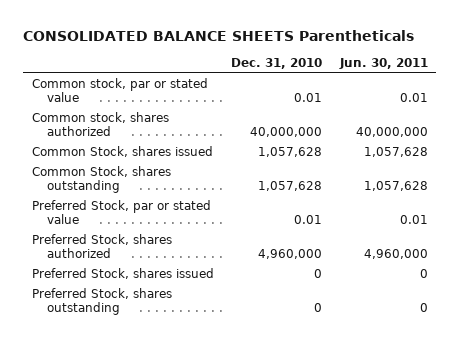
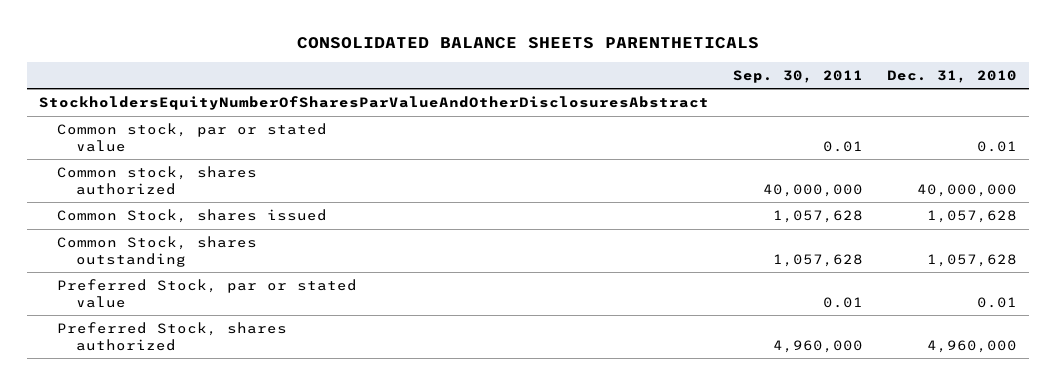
- CONSOLIDATED BALANCE SHEETS Parentheticals
+ CONSOLIDATED BALANCE SHEETS PARENTHETICALS
- | Dec. 31, 2010 | Jun. 30, 2011
+ | Sep. 30, 2011 | Dec. 31, 2010
+ StockholdersEquityNumberOfSharesParValueAndOtherDisclosuresAbstract
- Preferred Stock, shares issued | 0 | 0
- Preferred Stock, shares outstanding | 0 | 0

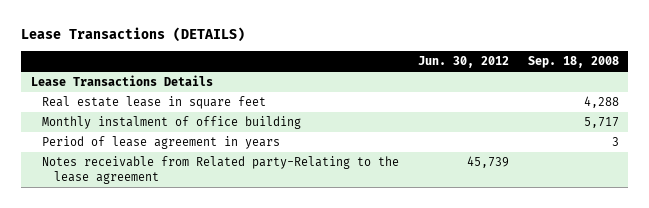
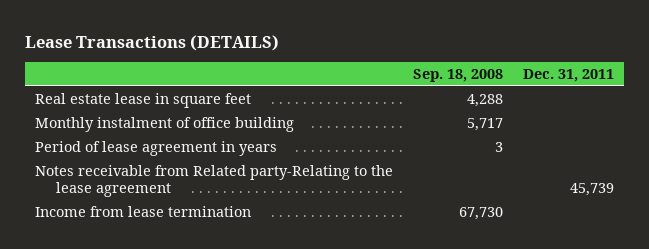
- | Jun. 30, 2012 | Sep. 18, 2008
+ | Sep. 18, 2008 | Dec. 31, 2011
- Lease Transactions Details
+ Income from lease termination | 67,730 |

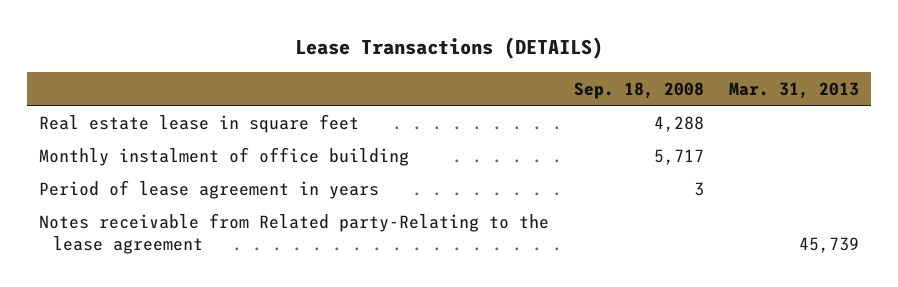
- | Sep. 18, 2008 | Dec. 31, 2011
+ | Sep. 18, 2008 | Mar. 31, 2013
- Income from lease termination | 67,730 |

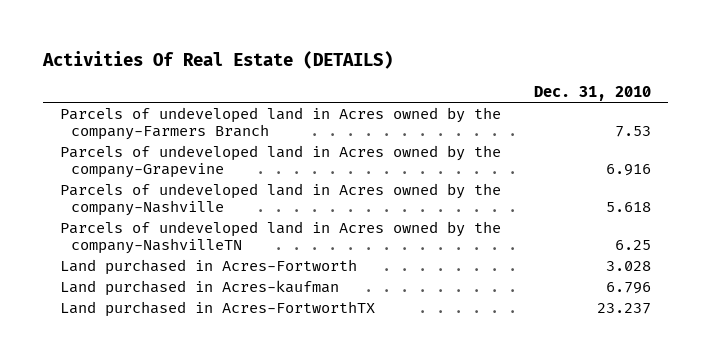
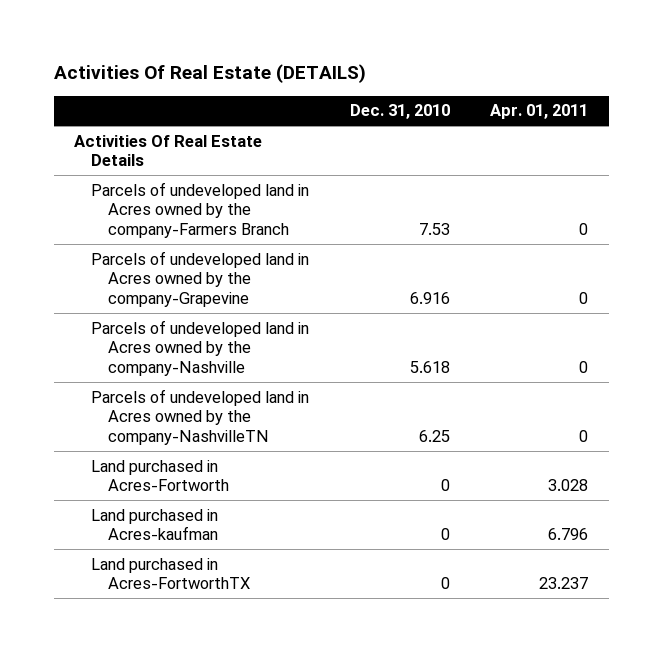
- | Dec. 31, 2010
+ | Dec. 31, 2010 | Apr. 01, 2011
+ Activities Of Real Estate Details
- Land purchased in Acres-Fortworth | 3.028
- Land purchased in Acres-kaufman | 6.796
- Land purchased in Acres-FortworthTX | 23.237
+ Land purchased in Acres-Fortworth | 0 | 3.028
+ Land purchased in Acres-kaufman | 0 | 6.796
+ Land purchased in Acres-FortworthTX | 0 | 23.237

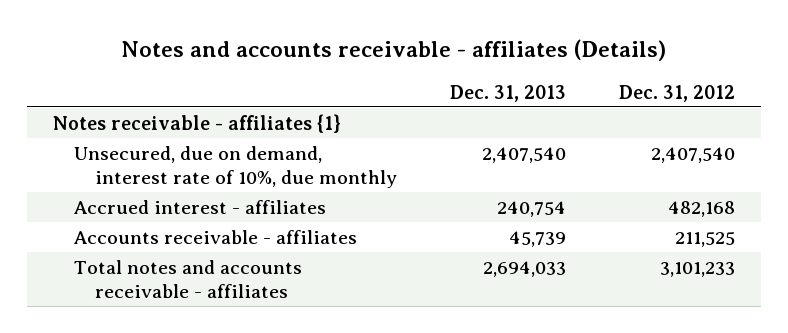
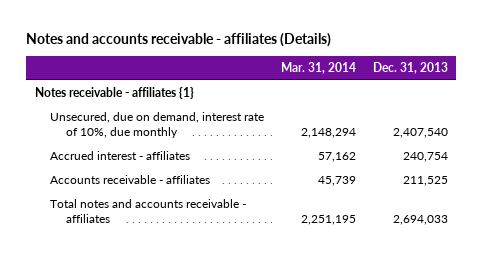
- | Dec. 31, 2013 | Dec. 31, 2012
+ | Mar. 31, 2014 | Dec. 31, 2013
- Accounts receivable - affiliates | 45,739 | 211,525
+ Accounts receivable - affiliates | 45,739 | 211,525

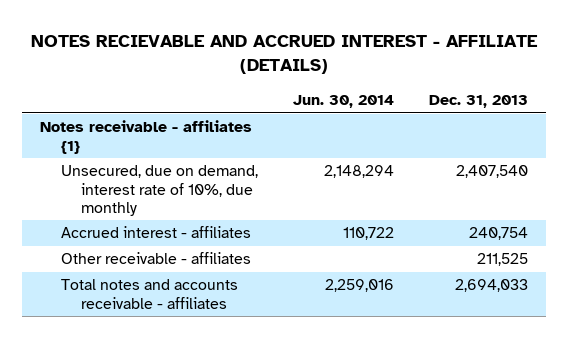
- Notes and accounts receivable - affiliates (Details)
+ NOTES RECIEVABLE AND ACCRUED INTEREST - AFFILIATE (DETAILS)
- | Mar. 31, 2014 | Dec. 31, 2013
+ | Jun. 30, 2014 | Dec. 31, 2013
- Accounts receivable - affiliates | 45,739 | 211,525
+ Other receivable - affiliates | | 211,525

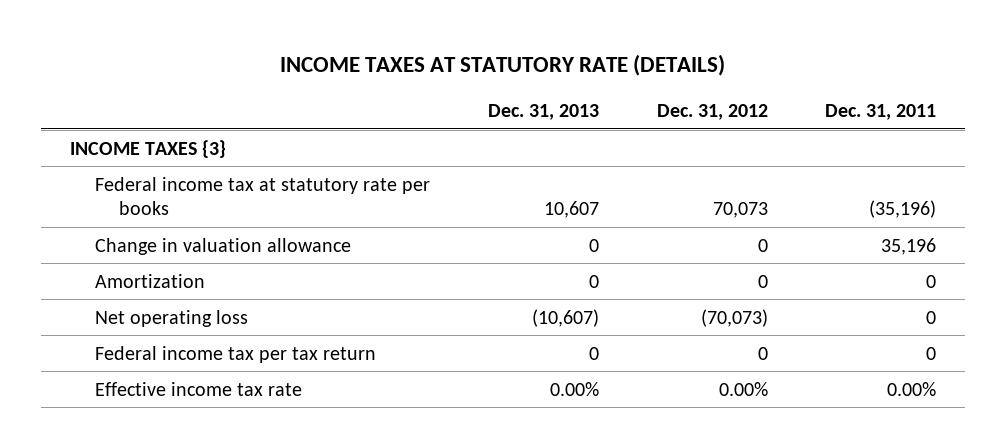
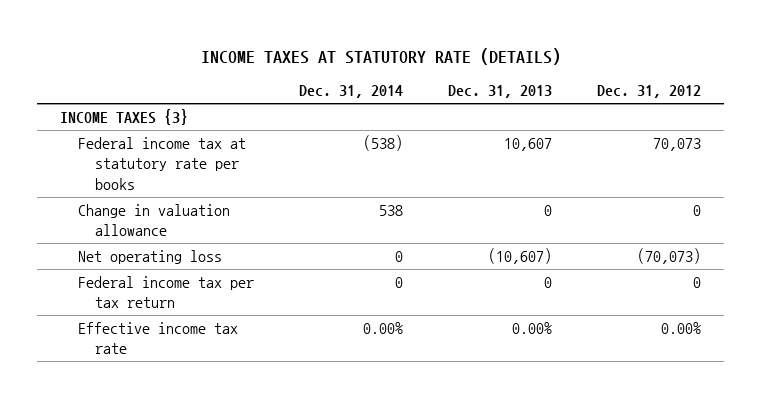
- | Dec. 31, 2013 | Dec. 31, 2012 | Dec. 31, 2011
+ | Dec. 31, 2014 | Dec. 31, 2013 | Dec. 31, 2012
- Amortization | 0 | 0 | 0

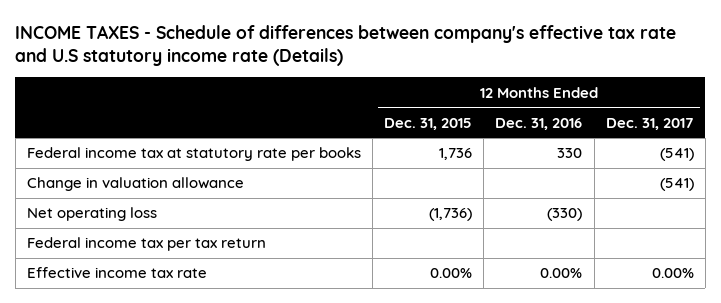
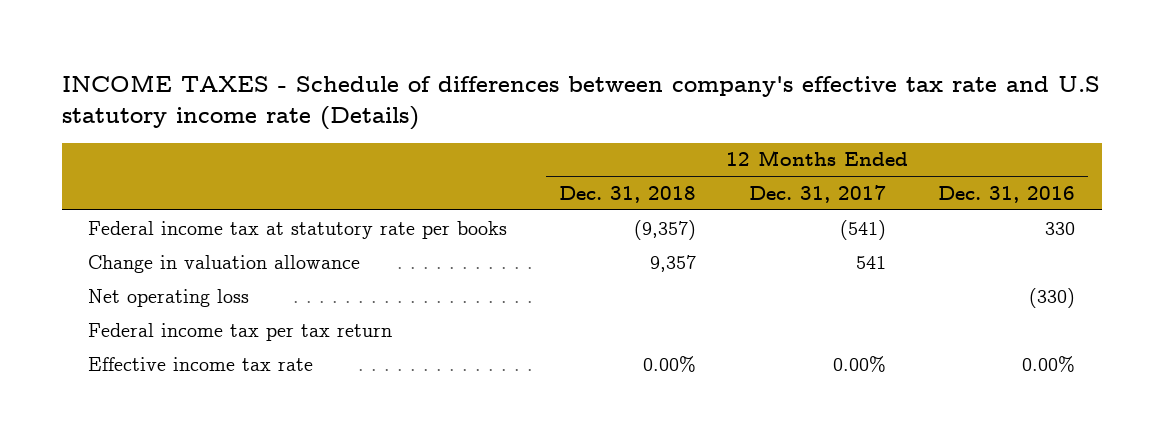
- | 12 Months Ended Dec. 31, 2015 | 12 Months Ended Dec. 31, 2016 | 12 Months Ended Dec. 31, 2017
+ | 12 Months Ended Dec. 31, 2018 | 12 Months Ended Dec. 31, 2017 | 12 Months Ended Dec. 31, 2016
- Change in valuation allowance | | | (541)
+ Change in valuation allowance | 9,357 | 541 |

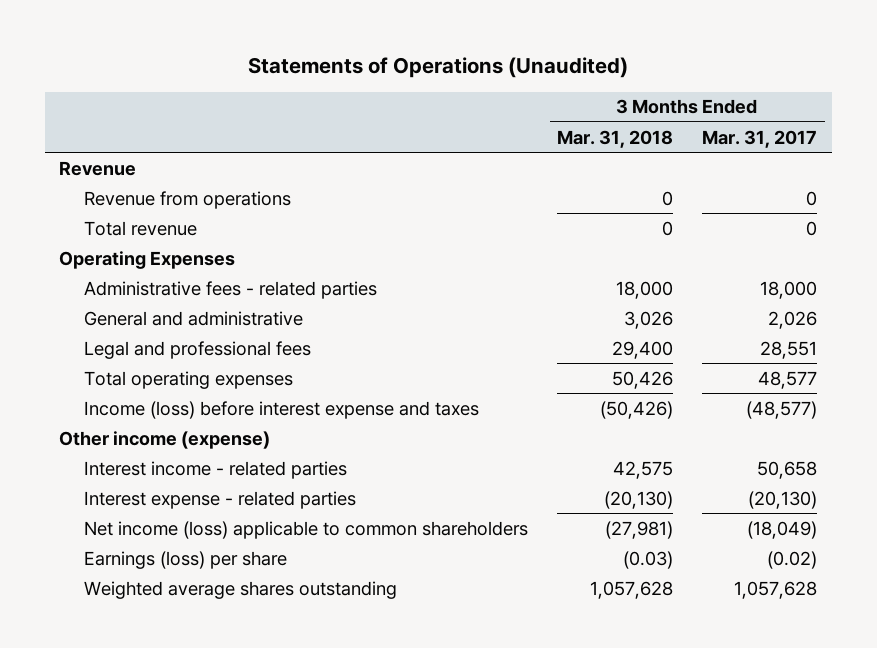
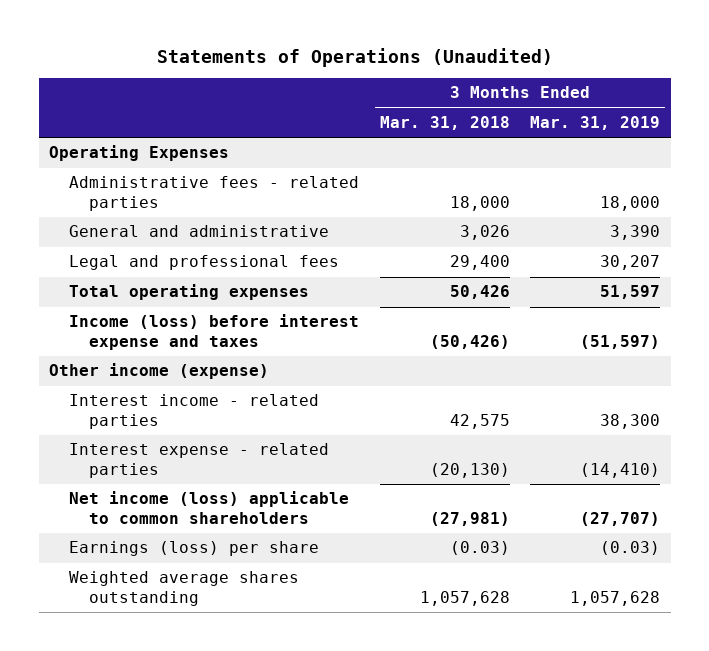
- | 3 Months Ended Mar. 31, 2018 | 3 Months Ended Mar. 31, 2017
+ | 3 Months Ended Mar. 31, 2018 | 3 Months Ended Mar. 31, 2019
- Revenue
- Revenue from operations | 0 | 0
- Total revenue | 0 | 0

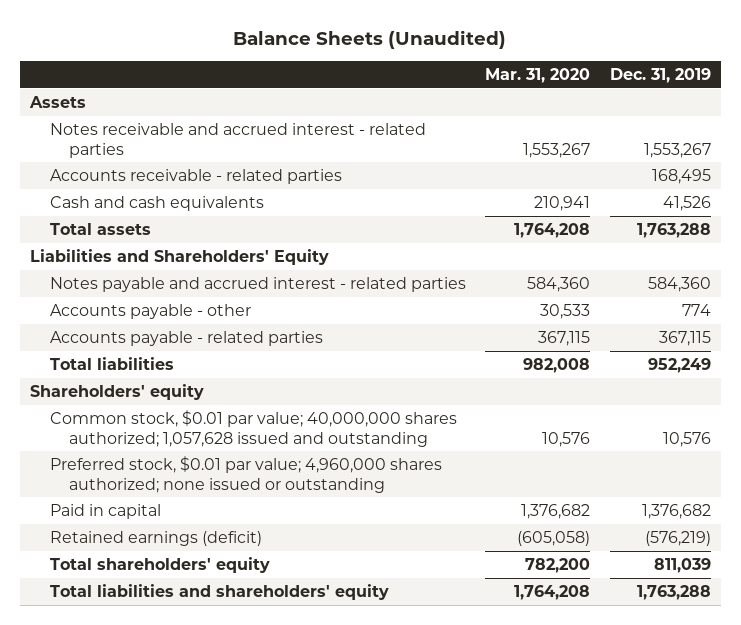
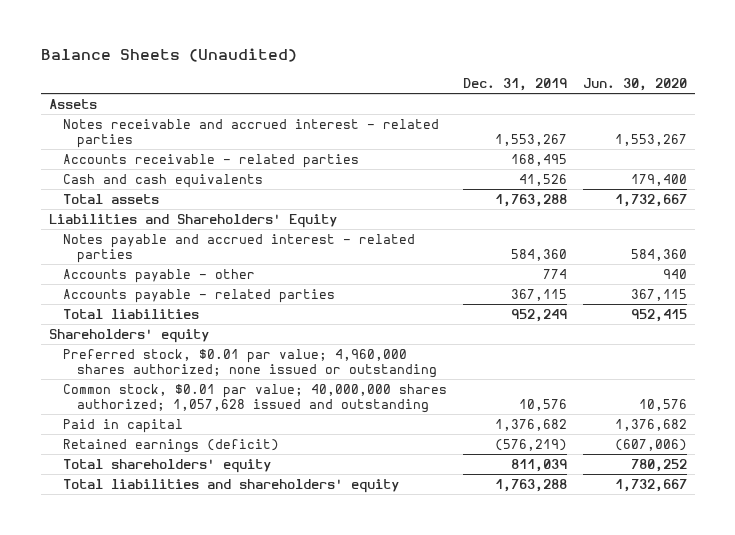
- | Mar. 31, 2020 | Dec. 31, 2019
+ | Dec. 31, 2019 | Jun. 30, 2020
moved down: Common stock, $0.01 par value; 40,000,000 shares authorized; 1,057,628 issued and outstanding | 10,576 | 10,576

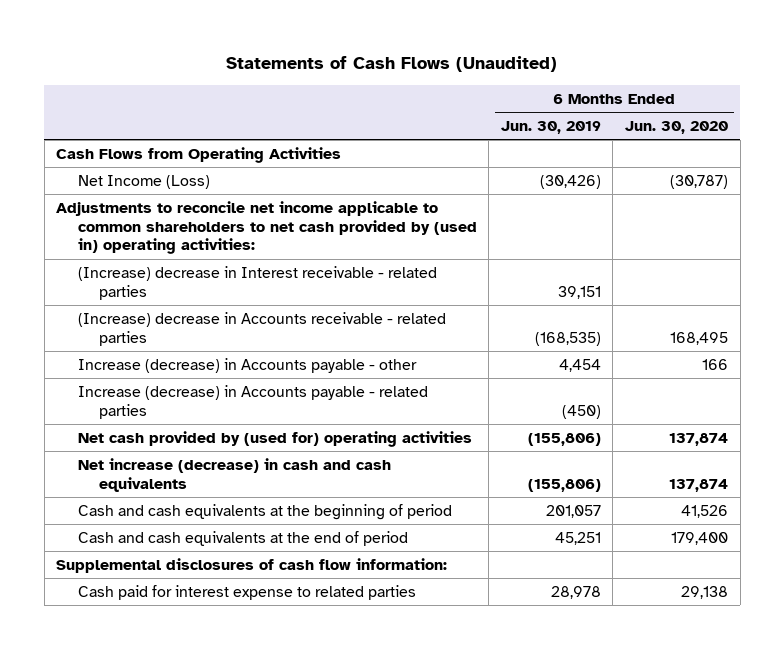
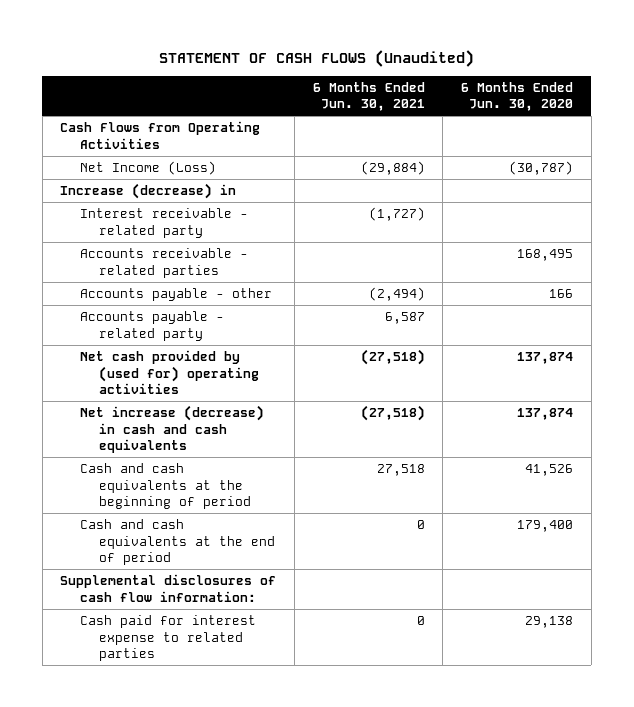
- Statements of Cash Flows (Unaudited)
+ STATEMENT OF CASH FLOWS (Unaudited)
- | 6 Months Ended Jun. 30, 2019 | 6 Months Ended Jun. 30, 2020
+ | 6 Months Ended Jun. 30, 2021 | 6 Months Ended Jun. 30, 2020
- Adjustments to reconcile net income applicable to common shareholders to net cash provided by (used in) operating activities:
- (Increase) decrease in Interest receivable - related parties | 39,151 |
- (Increase) decrease in Accounts receivable - related parties | (168,535) | 168,495
- Increase (decrease) in Accounts payable - other | 4,454 | 166
- Increase (decrease) in Accounts payable - related parties | (450) |
+ Increase (decrease) in
+ Interest receivable - related party | (1,727) |
+ Accounts receivable - related parties | | 168,495
+ Accounts payable - other | (2,494) | 166
+ Accounts payable - related party | 6,587 |

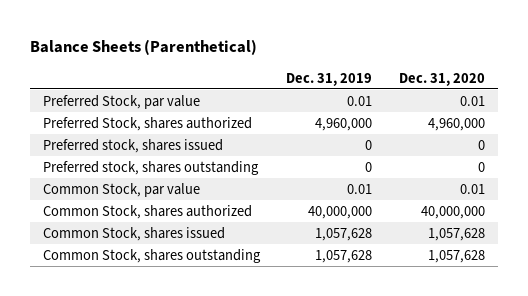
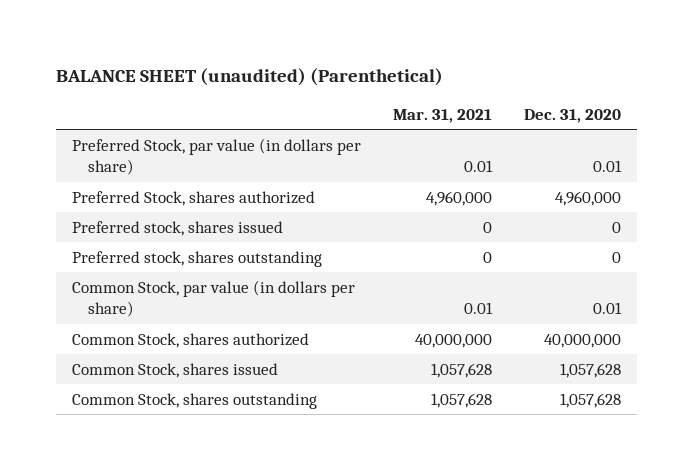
- Balance Sheets (Parenthetical)
+ BALANCE SHEET (unaudited) (Parenthetical)
- | Dec. 31, 2019 | Dec. 31, 2020
+ | Mar. 31, 2021 | Dec. 31, 2020
- Preferred Stock, par value | 0.01 | 0.01
+ Preferred Stock, par value (in dollars per share) | 0.01 | 0.01
- Common Stock, par value | 0.01 | 0.01
+ Common Stock, par value (in dollars per share) | 0.01 | 0.01

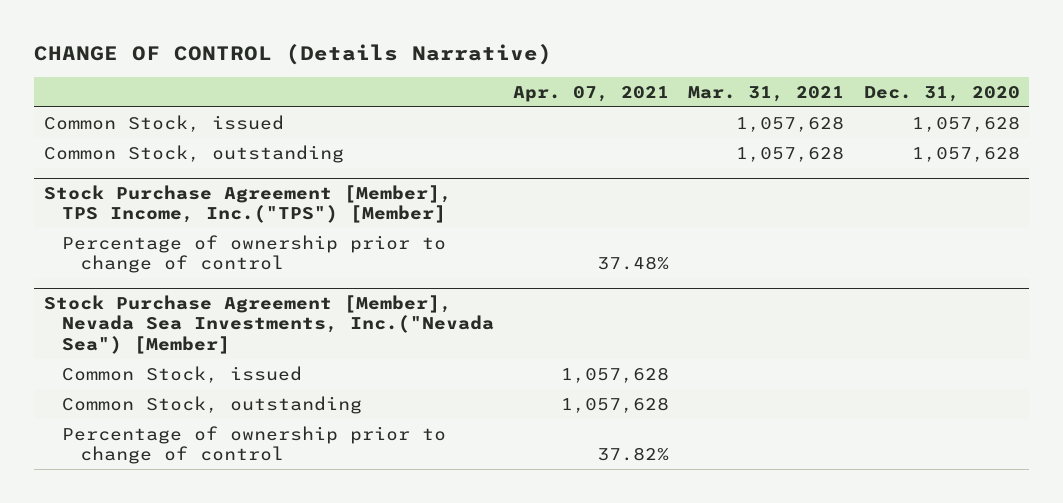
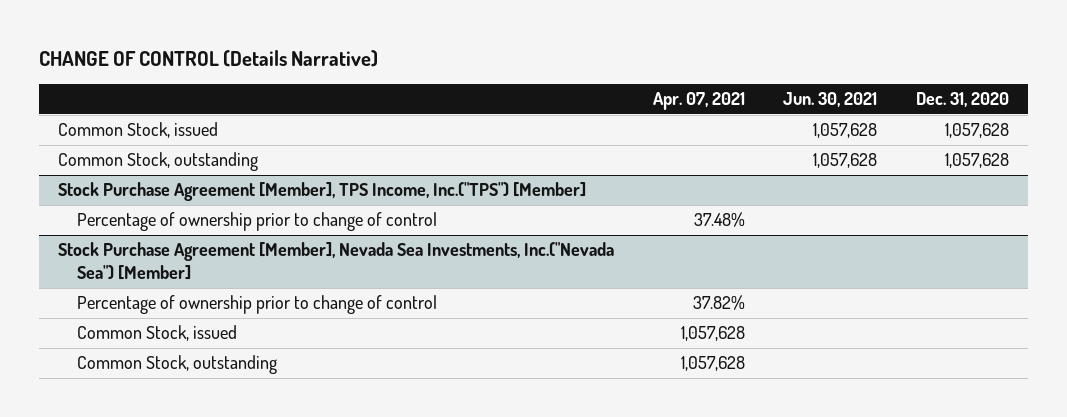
- | Apr. 07, 2021 | Mar. 31, 2021 | Dec. 31, 2020
+ | Apr. 07, 2021 | Jun. 30, 2021 | Dec. 31, 2020
@ Stock Purchase Agreement [Member], Nevada Sea Investments, Inc.("Nevada Sea") [Member]
moved up: Percentage of ownership prior to change of control | 37.82% | |

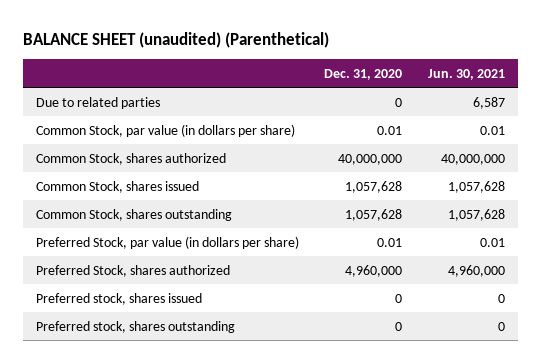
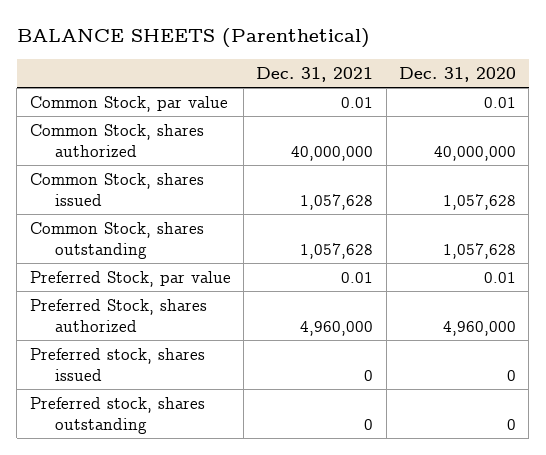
- BALANCE SHEET (unaudited) (Parenthetical)
+ BALANCE SHEETS (Parenthetical)
- | Dec. 31, 2020 | Jun. 30, 2021
+ | Dec. 31, 2021 | Dec. 31, 2020
- Due to related parties | 0 | 6,587
- Common Stock, par value (in dollars per share) | 0.01 | 0.01
+ Common Stock, par value | 0.01 | 0.01
- Preferred Stock, par value (in dollars per share) | 0.01 | 0.01
+ Preferred Stock, par value | 0.01 | 0.01

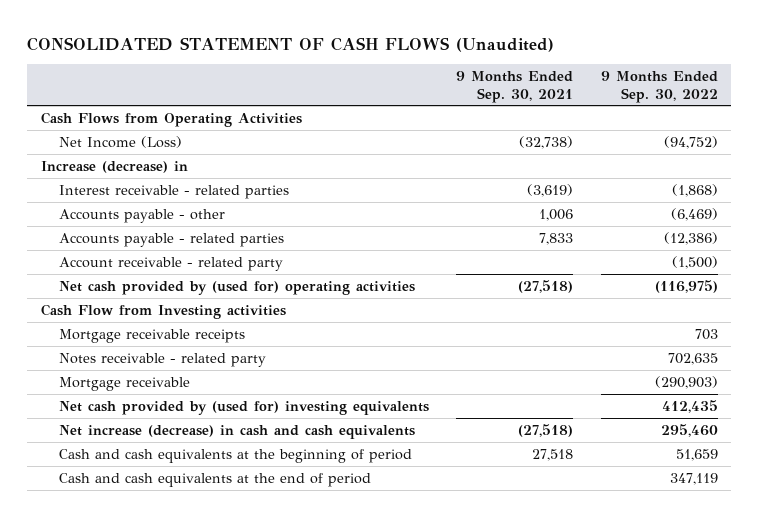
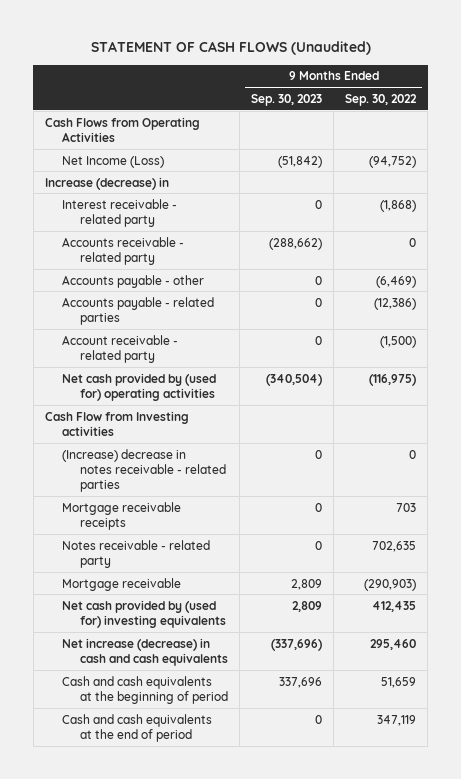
- CONSOLIDATED STATEMENT OF CASH FLOWS (Unaudited)
+ STATEMENT OF CASH FLOWS (Unaudited)
- | 9 Months Ended Sep. 30, 2021 | 9 Months Ended Sep. 30, 2022
+ | 9 Months Ended Sep. 30, 2023 | 9 Months Ended Sep. 30, 2022
- Interest receivable - related parties | (3,619) | (1,868)
+ Interest receivable - related party | 0 | (1,868)
+ Accounts receivable - related party | (288,662) | 0
+ (Increase) decrease in notes receivable - related parties | 0 | 0

